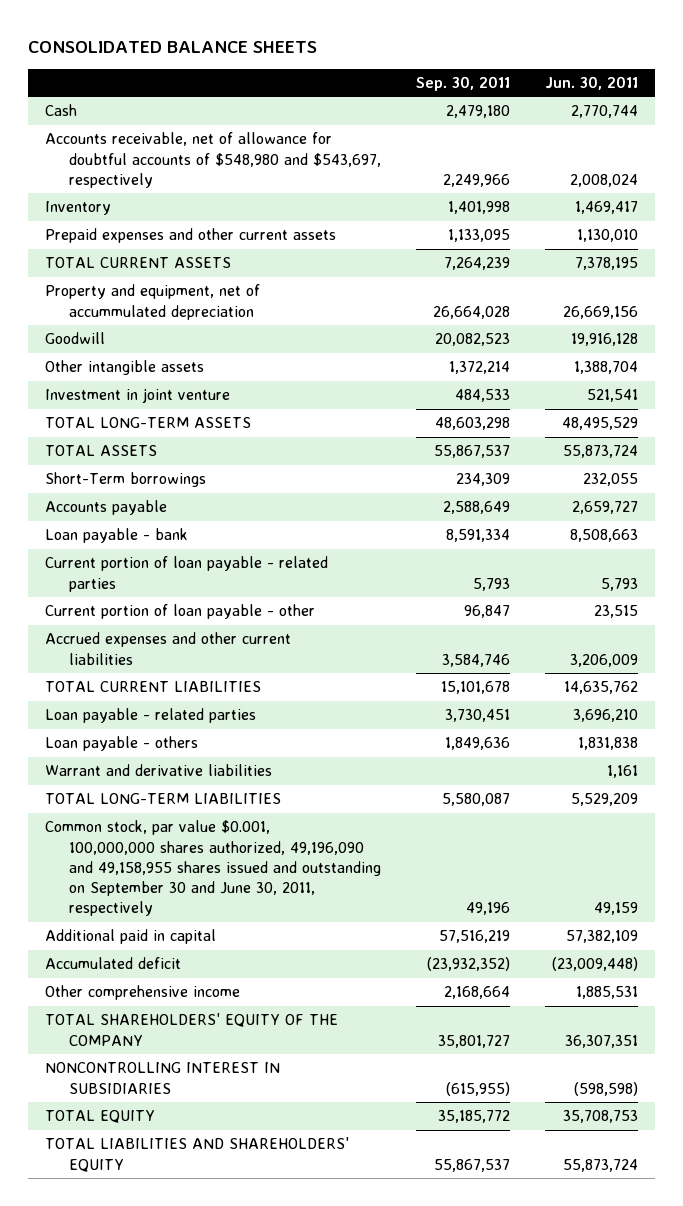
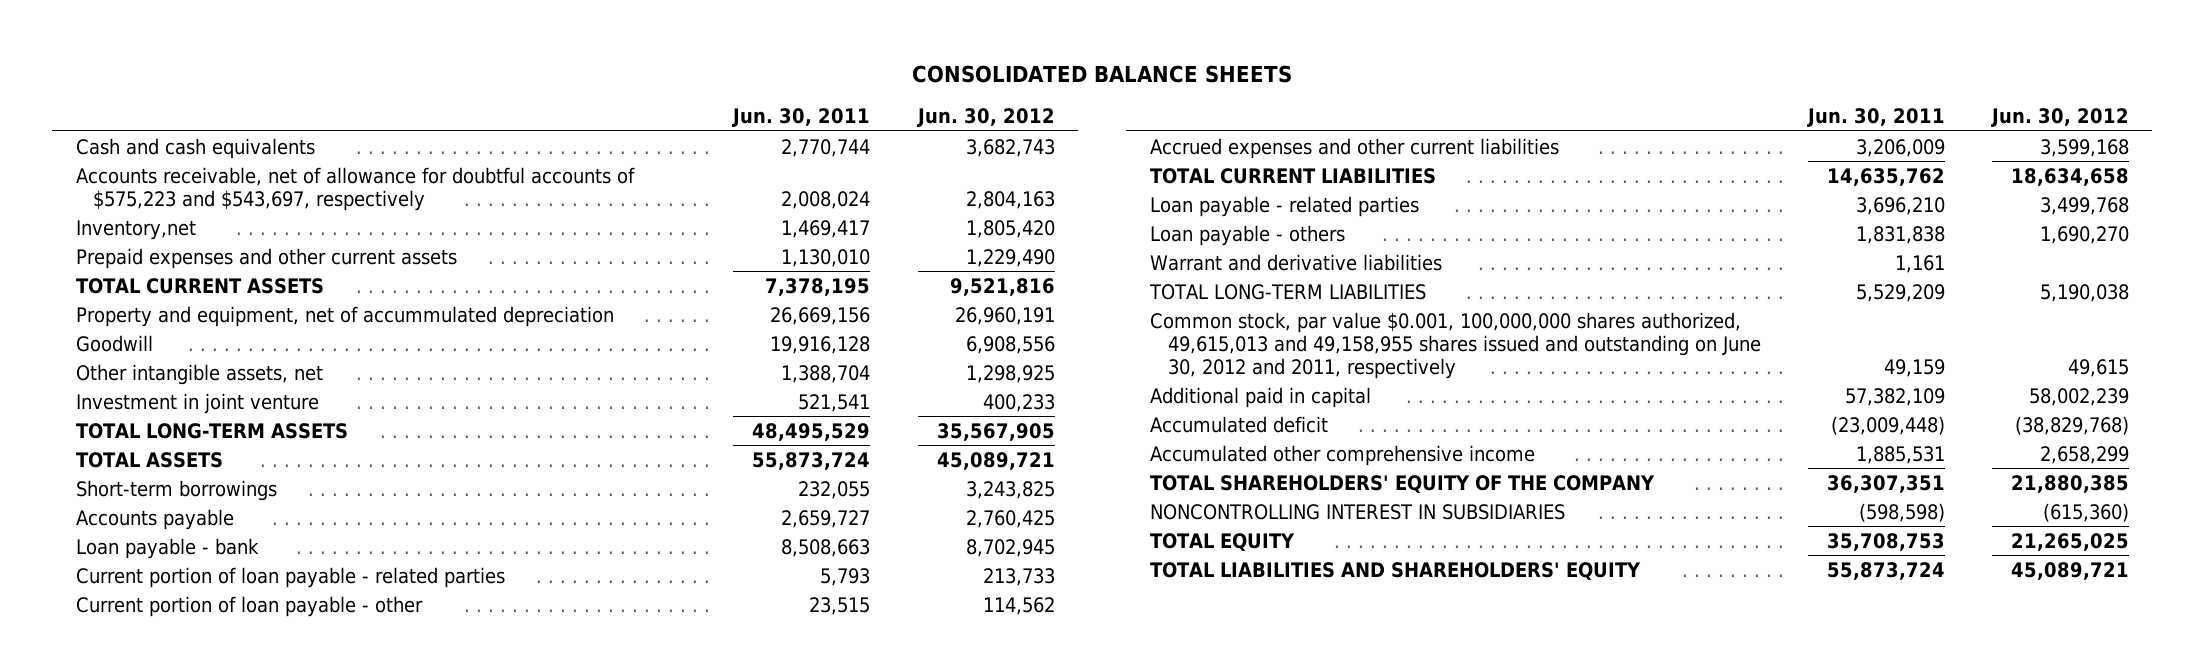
- | Sep. 30, 2011 | Jun. 30, 2011
+ | Jun. 30, 2011 | Jun. 30, 2012
- Cash | 2,479,180 | 2,770,744
- Accounts receivable, net of allowance for doubtful accounts of $548,980 and $543,697, respectively | 2,249,966 | 2,008,024
- Inventory | 1,401,998 | 1,469,417
+ Cash and cash equivalents | 2,770,744 | 3,682,743
+ Accounts receivable, net of allowance for doubtful accounts of $575,223 and $543,697, respectively | 2,008,024 | 2,804,163
+ Inventory,net | 1,469,417 | 1,805,420
- Other intangible assets | 1,372,214 | 1,388,704
+ Other intangible assets, net | 1,388,704 | 1,298,925
- Short-Term borrowings | 234,309 | 232,055
+ Short-term borrowings | 232,055 | 3,243,825
- Common stock, par value $0.001, 100,000,000 shares authorized, 49,196,090 and 49,158,955 shares issued and outstanding on September 30 and June 30, 2011, respectively | 49,196 | 49,159
+ Common stock, par value $0.001, 100,000,000 shares authorized, 49,615,013 and 49,158,955 shares issued and outstanding on June 30, 2012 and 2011, respectively | 49,159 | 49,615
- Other comprehensive income | 2,168,664 | 1,885,531
+ Accumulated other comprehensive income | 1,885,531 | 2,658,299

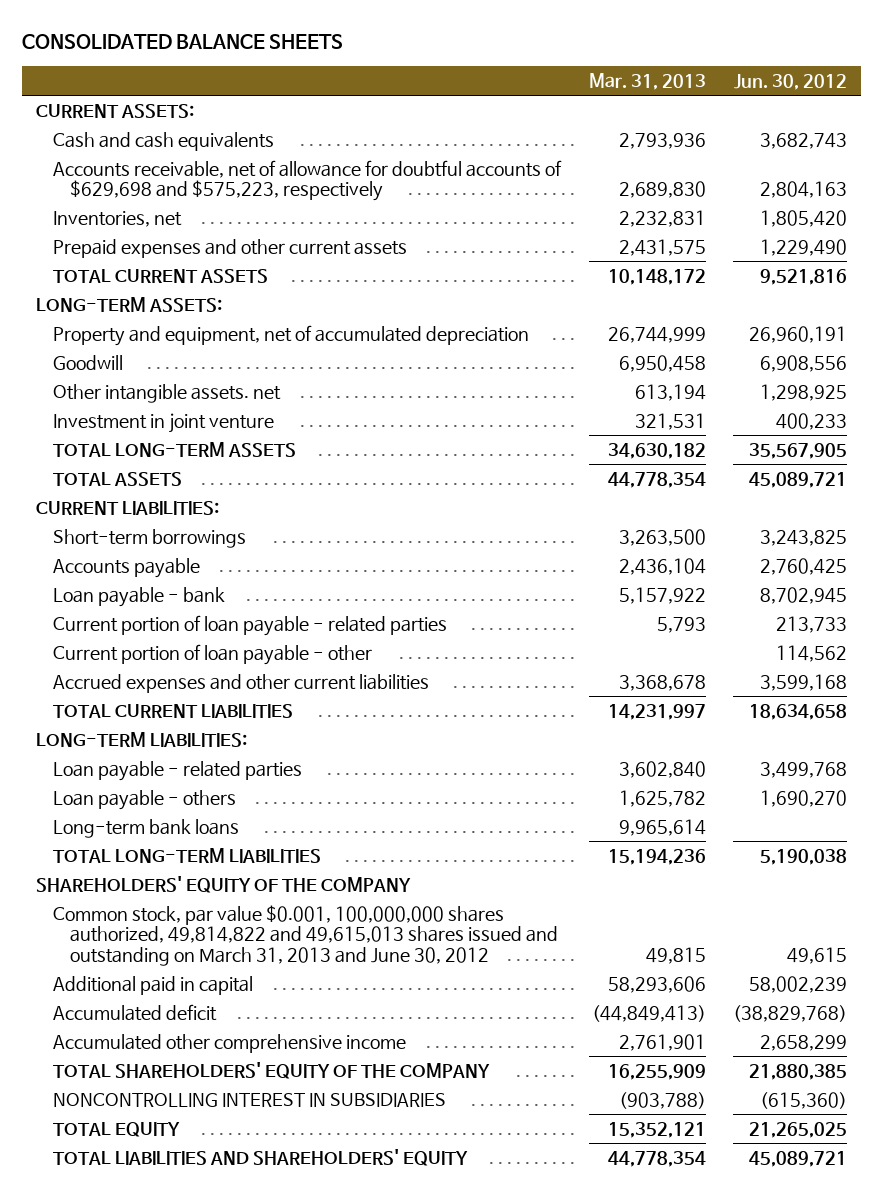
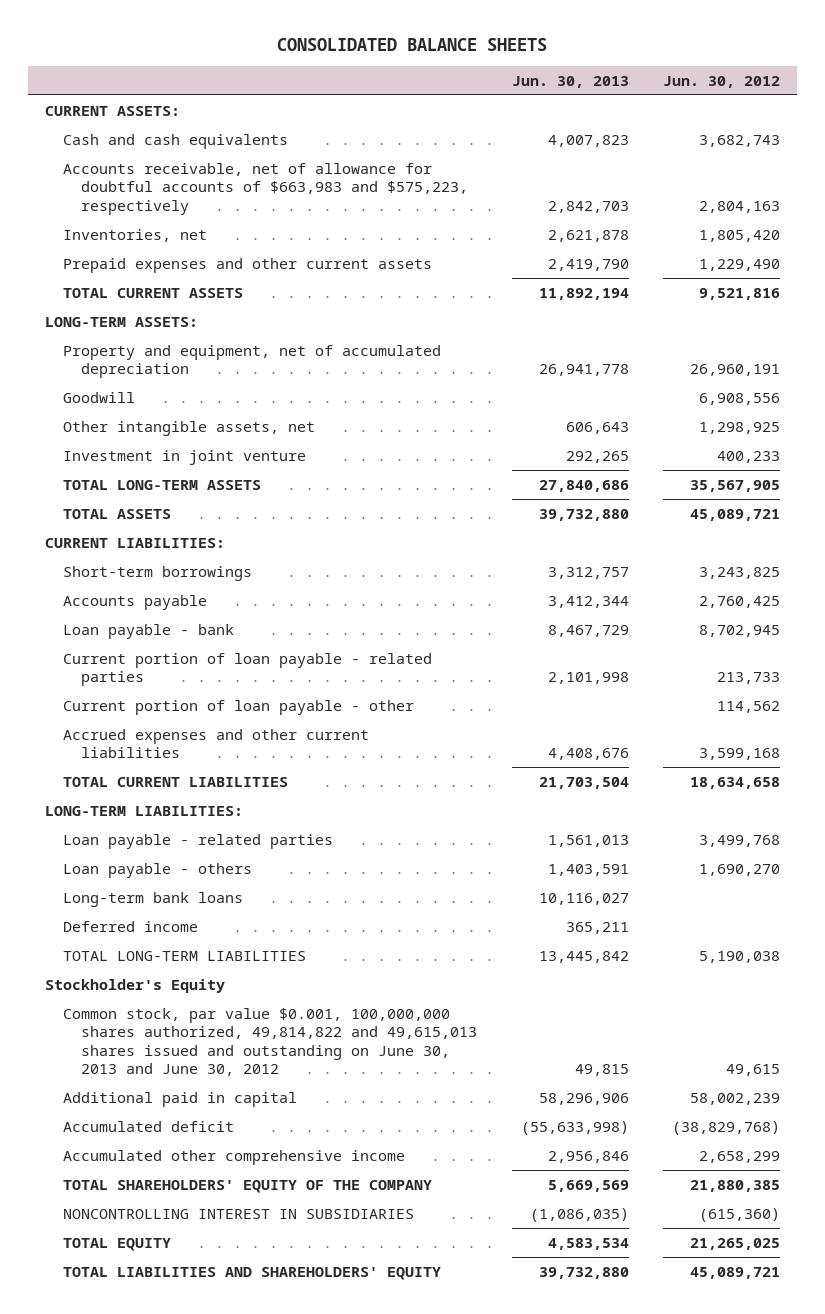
- | Mar. 31, 2013 | Jun. 30, 2012
+ | Jun. 30, 2013 | Jun. 30, 2012
- Accounts receivable, net of allowance for doubtful accounts of $629,698 and $575,223, respectively | 2,689,830 | 2,804,163
+ Accounts receivable, net of allowance for doubtful accounts of $663,983 and $575,223, respectively | 2,842,703 | 2,804,163
- Other intangible assets. net | 613,194 | 1,298,925
+ Other intangible assets, net | 606,643 | 1,298,925
+ Deferred income | 365,211 |
- SHAREHOLDERS' EQUITY OF THE COMPANY
- Common stock, par value $0.001, 100,000,000 shares authorized, 49,814,822 and 49,615,013 shares issued and outstanding on March 31, 2013 and June 30, 2012 | 49,815 | 49,615
+ Stockholder's Equity
+ Common stock, par value $0.001, 100,000,000 shares authorized, 49,814,822 and 49,615,013 shares issued and outstanding on June 30, 2013 and June 30, 2012 | 49,815 | 49,615

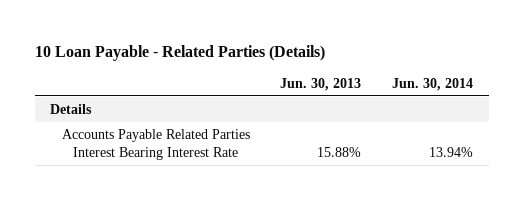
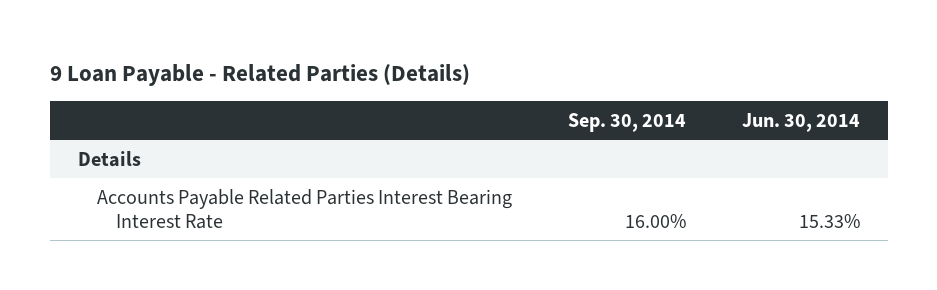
- 10 Loan Payable - Related Parties (Details)
+ 9 Loan Payable - Related Parties (Details)
- | Jun. 30, 2013 | Jun. 30, 2014
+ | Sep. 30, 2014 | Jun. 30, 2014
- Accounts Payable Related Parties Interest Bearing Interest Rate | 15.88% | 13.94%
+ Accounts Payable Related Parties Interest Bearing Interest Rate | 16.00% | 15.33%

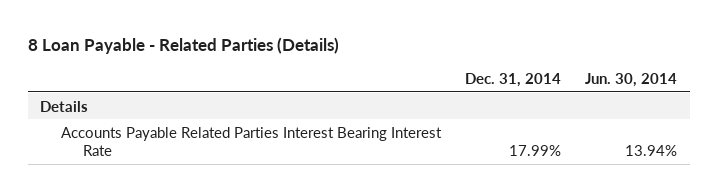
- 9 Loan Payable - Related Parties (Details)
+ 8 Loan Payable - Related Parties (Details)
- | Sep. 30, 2014 | Jun. 30, 2014
+ | Dec. 31, 2014 | Jun. 30, 2014
- Accounts Payable Related Parties Interest Bearing Interest Rate | 16.00% | 15.33%
+ Accounts Payable Related Parties Interest Bearing Interest Rate | 17.99% | 13.94%

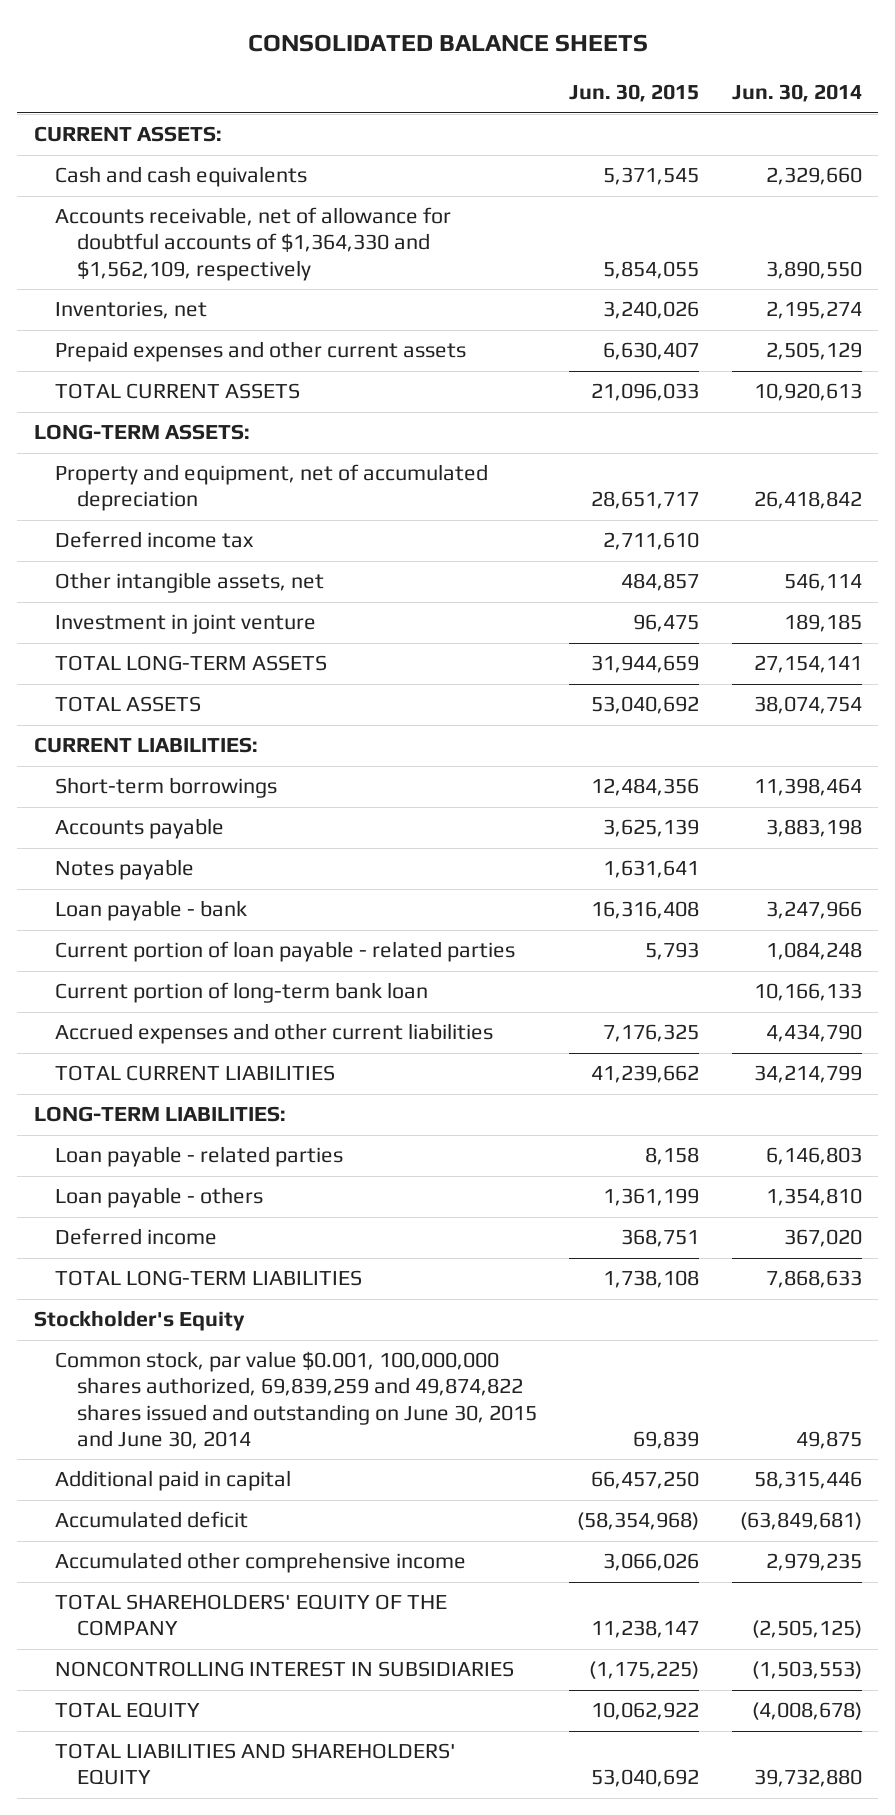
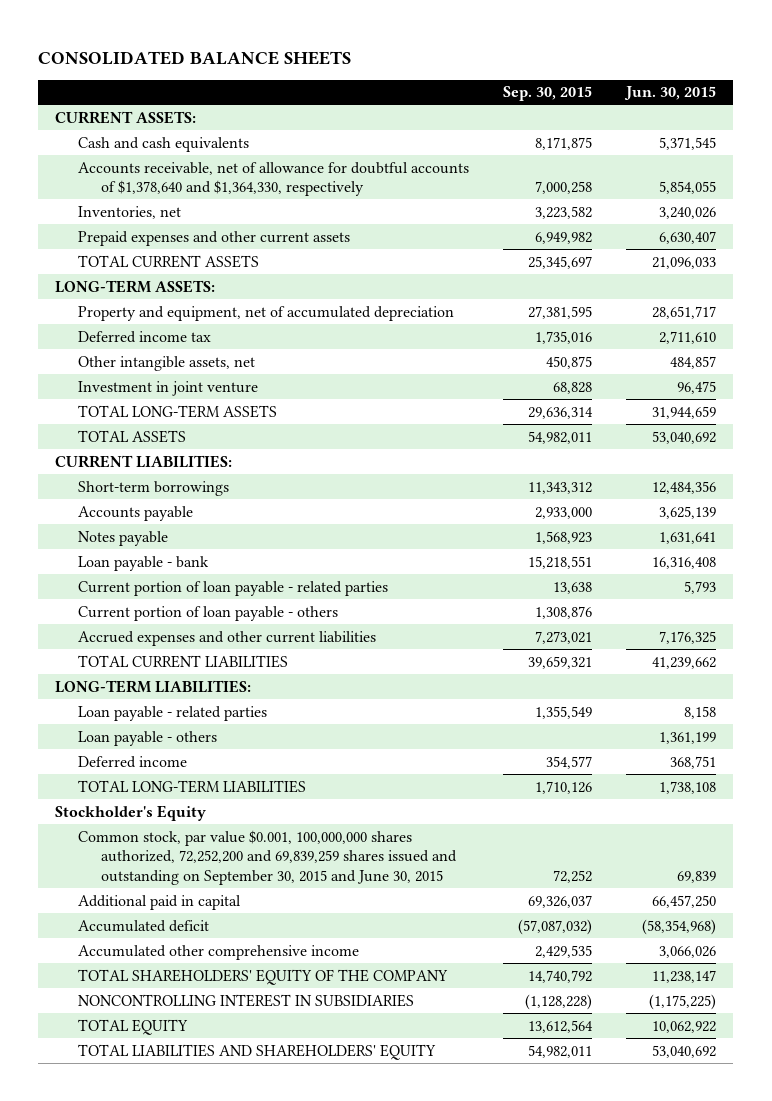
- | Jun. 30, 2015 | Jun. 30, 2014
+ | Sep. 30, 2015 | Jun. 30, 2015
- Accounts receivable, net of allowance for doubtful accounts of $1,364,330 and $1,562,109, respectively | 5,854,055 | 3,890,550
+ Accounts receivable, net of allowance for doubtful accounts of $1,378,640 and $1,364,330, respectively | 7,000,258 | 5,854,055
- Current portion of long-term bank loan | | 10,166,133
+ Current portion of loan payable - others | 1,308,876 |
- Common stock, par value $0.001, 100,000,000 shares authorized, 69,839,259 and 49,874,822 shares issued and outstanding on June 30, 2015 and June 30, 2014 | 69,839 | 49,875
+ Common stock, par value $0.001, 100,000,000 shares authorized, 72,252,200 and 69,839,259 shares issued and outstanding on September 30, 2015 and June 30, 2015 | 72,252 | 69,839

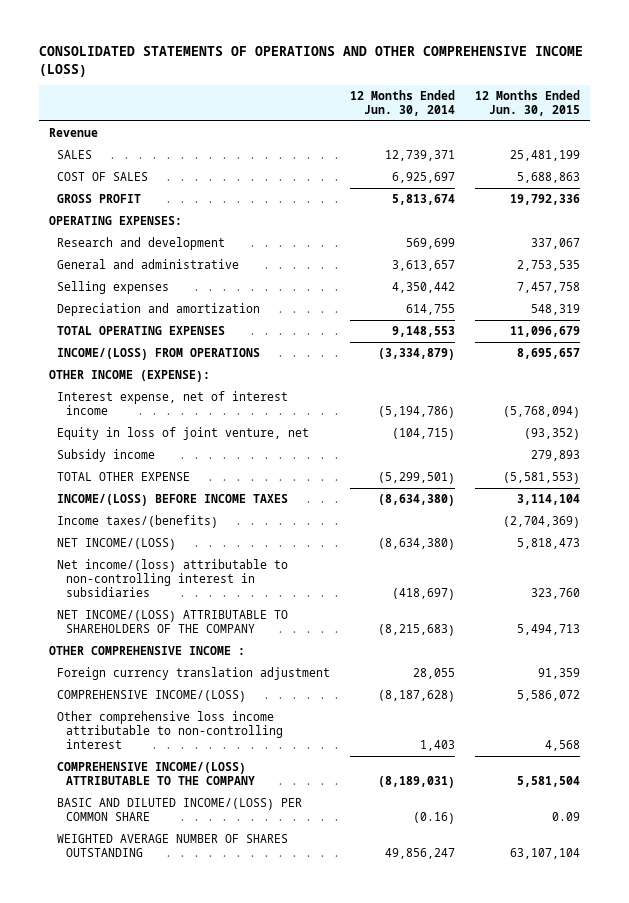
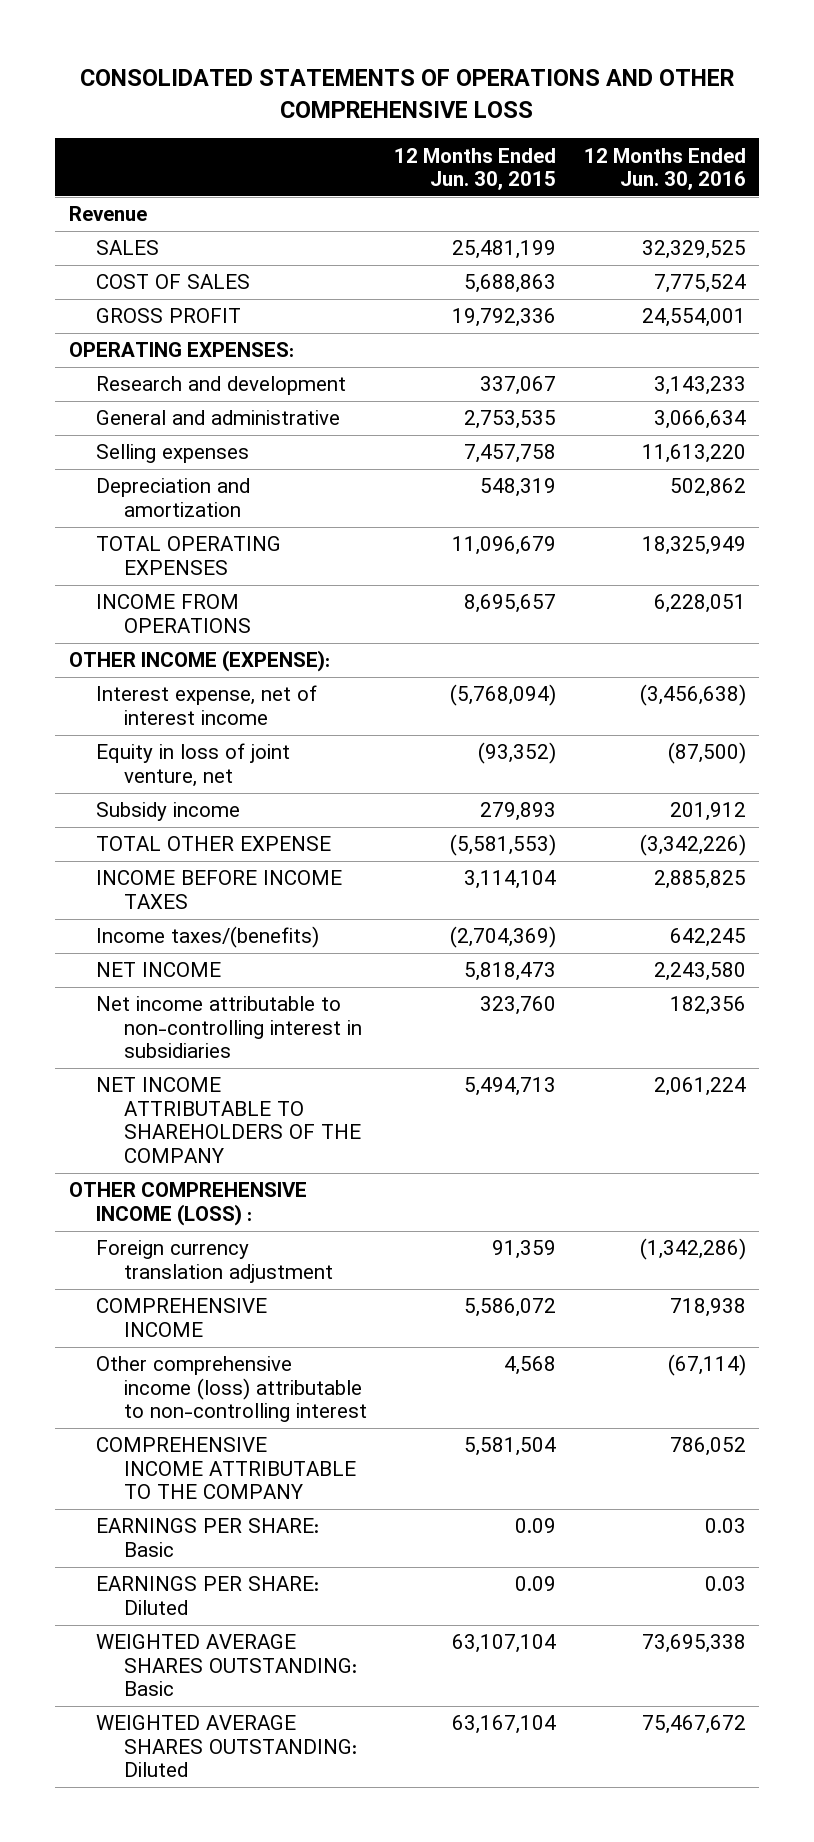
- CONSOLIDATED STATEMENTS OF OPERATIONS AND OTHER COMPREHENSIVE INCOME (LOSS)
+ CONSOLIDATED STATEMENTS OF OPERATIONS AND OTHER COMPREHENSIVE LOSS
- | 12 Months Ended Jun. 30, 2014 | 12 Months Ended Jun. 30, 2015
+ | 12 Months Ended Jun. 30, 2015 | 12 Months Ended Jun. 30, 2016
- INCOME/(LOSS) FROM OPERATIONS | (3,334,879) | 8,695,657
+ INCOME FROM OPERATIONS | 8,695,657 | 6,228,051
- INCOME/(LOSS) BEFORE INCOME TAXES | (8,634,380) | 3,114,104
+ INCOME BEFORE INCOME TAXES | 3,114,104 | 2,885,825
- NET INCOME/(LOSS) | (8,634,380) | 5,818,473
- Net income/(loss) attributable to non-controlling interest in subsidiaries | (418,697) | 323,760
- NET INCOME/(LOSS) ATTRIBUTABLE TO SHAREHOLDERS OF THE COMPANY | (8,215,683) | 5,494,713
- OTHER COMPREHENSIVE INCOME :
+ NET INCOME | 5,818,473 | 2,243,580
+ Net income attributable to non-controlling interest in subsidiaries | 323,760 | 182,356
+ NET INCOME ATTRIBUTABLE TO SHAREHOLDERS OF THE COMPANY | 5,494,713 | 2,061,224
+ OTHER COMPREHENSIVE INCOME (LOSS) :
- COMPREHENSIVE INCOME/(LOSS) | (8,187,628) | 5,586,072
- Other comprehensive loss income attributable to non-controlling interest | 1,403 | 4,568
- COMPREHENSIVE INCOME/(LOSS) ATTRIBUTABLE TO THE COMPANY | (8,189,031) | 5,581,504
- BASIC AND DILUTED INCOME/(LOSS) PER COMMON SHARE | (0.16) | 0.09
- WEIGHTED AVERAGE NUMBER OF SHARES OUTSTANDING | 49,856,247 | 63,107,104
+ COMPREHENSIVE INCOME | 5,586,072 | 718,938
+ Other comprehensive income (loss) attributable to non-controlling interest | 4,568 | (67,114)
+ COMPREHENSIVE INCOME ATTRIBUTABLE TO THE COMPANY | 5,581,504 | 786,052
+ EARNINGS PER SHARE: Basic | 0.09 | 0.03
+ EARNINGS PER SHARE: Diluted | 0.09 | 0.03
+ WEIGHTED AVERAGE SHARES OUTSTANDING: Basic | 63,107,104 | 73,695,338
+ WEIGHTED AVERAGE SHARES OUTSTANDING: Diluted | 63,167,104 | 75,467,672

